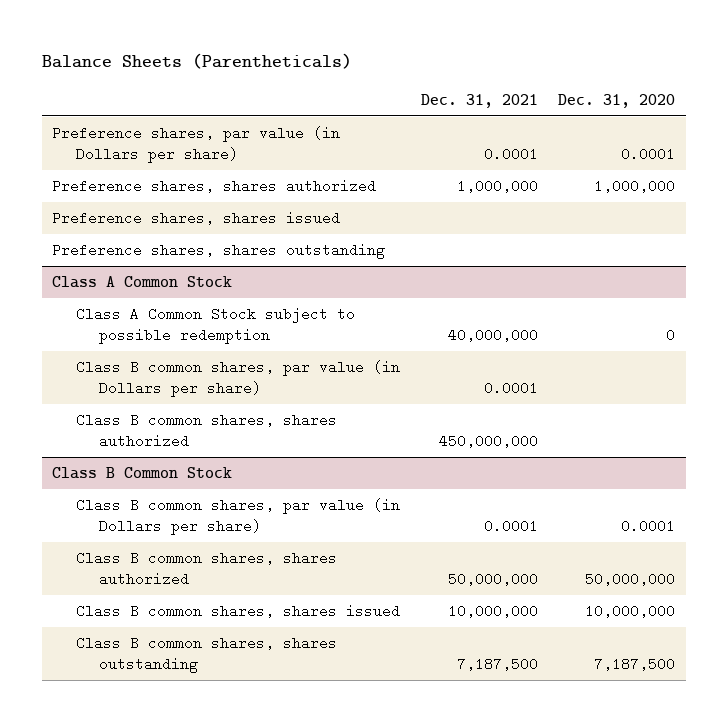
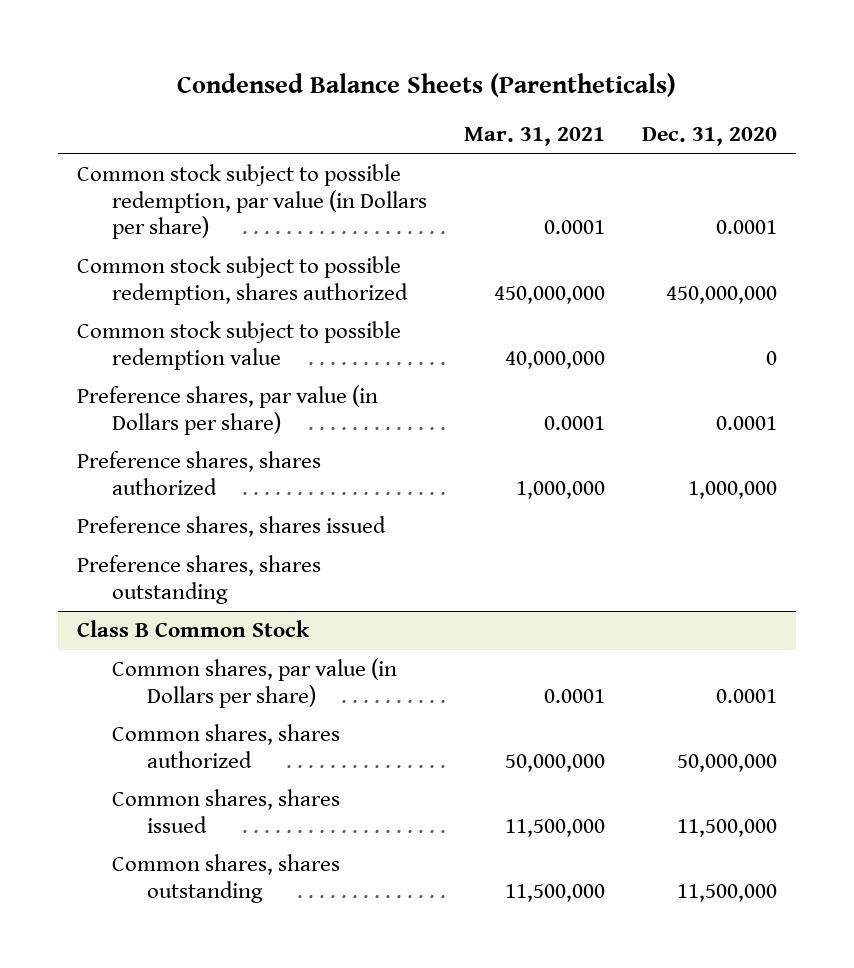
- Balance Sheets (Parentheticals)
+ Condensed Balance Sheets (Parentheticals)
- | Dec. 31, 2021 | Dec. 31, 2020
+ | Mar. 31, 2021 | Dec. 31, 2020
+ Common stock subject to possible redemption, par value (in Dollars per share) | 0.0001 | 0.0001
+ Common stock subject to possible redemption, shares authorized | 450,000,000 | 450,000,000
+ Common stock subject to possible redemption value | 40,000,000 | 0
- Class A Common Stock
- Class A Common Stock subject to possible redemption | 40,000,000 | 0
- Class B common shares, par value (in Dollars per share) | 0.0001 |
- Class B common shares, shares authorized | 450,000,000 |
@ Class B Common Stock
- Class B common shares, par value (in Dollars per share) | 0.0001 | 0.0001
- Class B common shares, shares authorized | 50,000,000 | 50,000,000
- Class B common shares, shares issued | 10,000,000 | 10,000,000
- Class B common shares, shares outstanding | 7,187,500 | 7,187,500
+ Common shares, par value (in Dollars per share) | 0.0001 | 0.0001
+ Common shares, shares authorized | 50,000,000 | 50,000,000
+ Common shares, shares issued | 11,500,000 | 11,500,000
+ Common shares, shares outstanding | 11,500,000 | 11,500,000

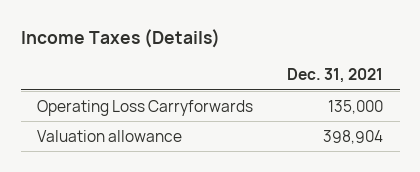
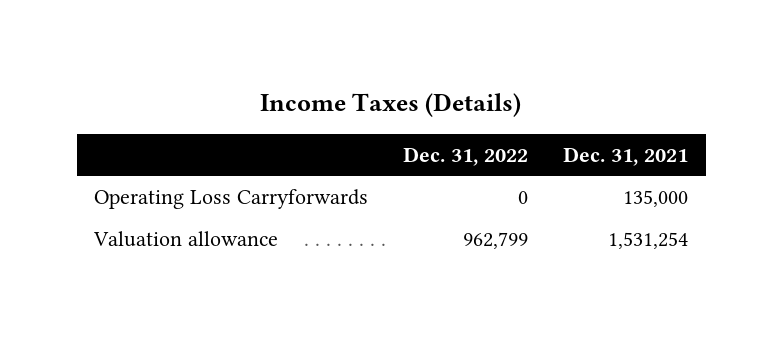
- | Dec. 31, 2021
+ | Dec. 31, 2022 | Dec. 31, 2021
- Valuation allowance | 398,904
+ Valuation allowance | 962,799 | 1,531,254

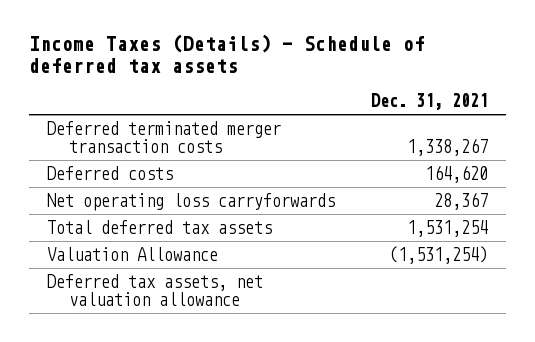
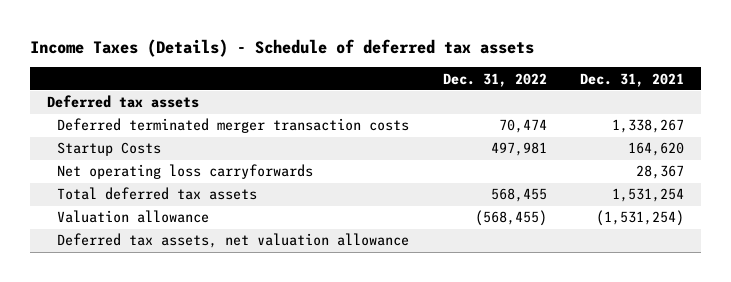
- | Dec. 31, 2021
+ | Dec. 31, 2022 | Dec. 31, 2021
+ Deferred tax assets
- Deferred costs | 164,620
+ Startup Costs | 497,981 | 164,620
- Valuation Allowance | (1,531,254)
+ Valuation allowance | (568,455) | (1,531,254)

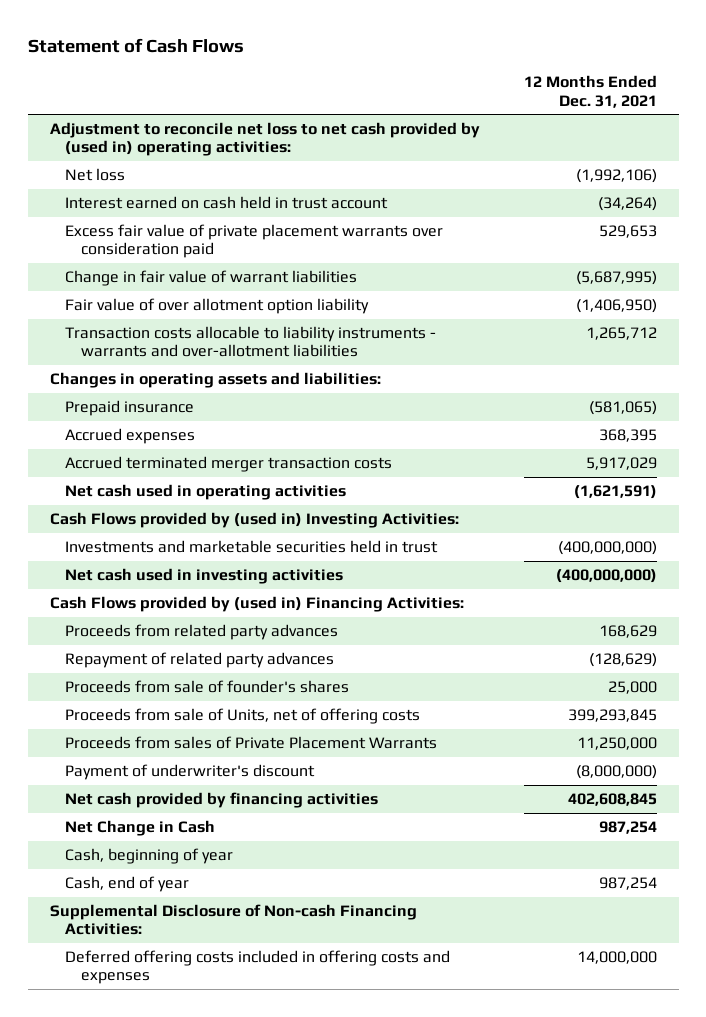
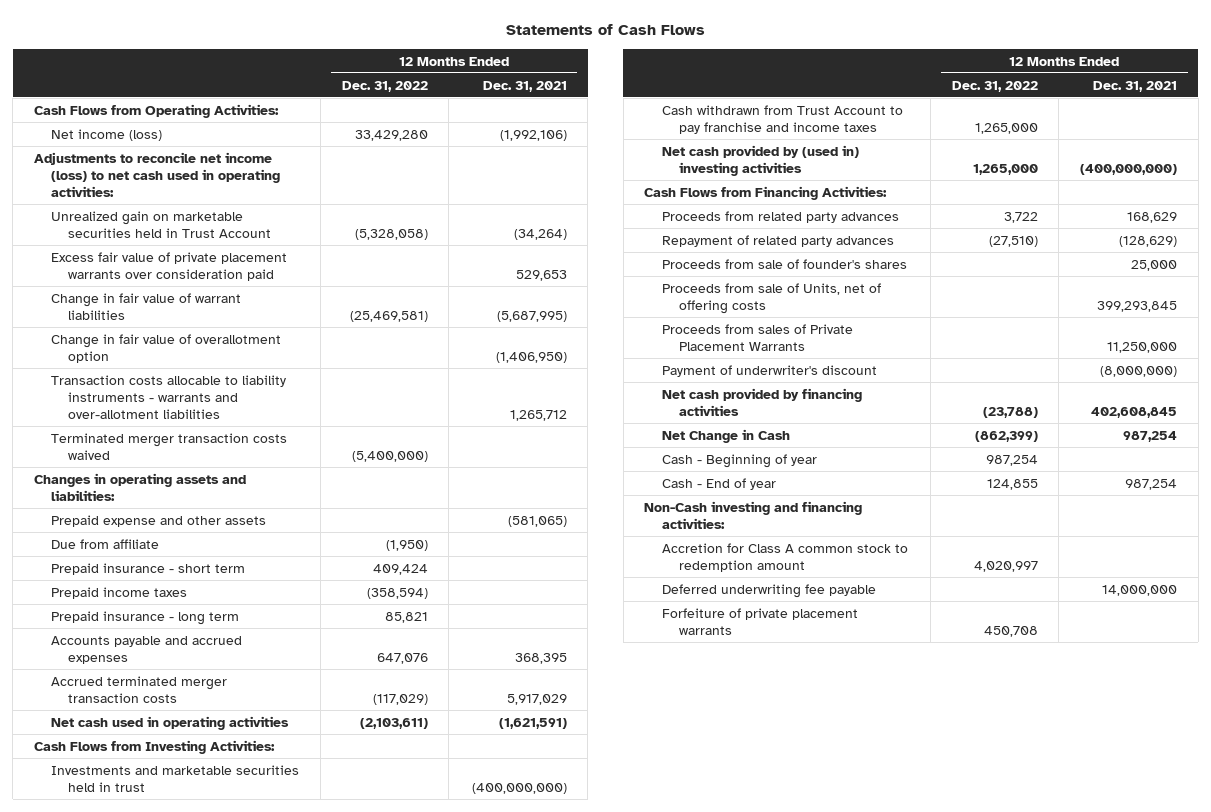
- Statement of Cash Flows
+ Statements of Cash Flows
- | 12 Months Ended Dec. 31, 2021
+ | 12 Months Ended Dec. 31, 2022 | 12 Months Ended Dec. 31, 2021
- Adjustment to reconcile net loss to net cash provided by (used in) operating activities:
- Net loss | (1,992,106)
- Interest earned on cash held in trust account | (34,264)
+ Cash Flows from Operating Activities:
+ Net income (loss) | 33,429,280 | (1,992,106)
+ Adjustments to reconcile net income (loss) to net cash used in operating activities:
+ Unrealized gain on marketable securities held in Trust Account | (5,328,058) | (34,264)
- Fair value of over allotment option liability | (1,406,950)
+ Change in fair value of overallotment option | | (1,406,950)
+ Terminated merger transaction costs waived | (5,400,000) |
- Prepaid insurance | (581,065)
- Accrued expenses | 368,395
+ Prepaid expense and other assets | | (581,065)
+ Due from affiliate | (1,950) |
+ Prepaid insurance - short term | 409,424 |
+ Prepaid income taxes | (358,594) |
+ Prepaid insurance - long term | 85,821 |
+ Accounts payable and accrued expenses | 647,076 | 368,395
- Cash Flows provided by (used in) Investing Activities:
+ Cash Flows from Investing Activities:
- Net cash used in investing activities | (400,000,000)
- Cash Flows provided by (used in) Financing Activities:
+ Cash withdrawn from Trust Account to pay franchise and income taxes | 1,265,000 |
+ Net cash provided by (used in) investing activities | 1,265,000 | (400,000,000)
+ Cash Flows from Financing Activities:
- Cash, beginning of year
- Cash, end of year | 987,254
- Supplemental Disclosure of Non-cash Financing Activities:
- Deferred offering costs included in offering costs and expenses | 14,000,000
+ Cash - Beginning of year | 987,254 |
+ Cash - End of year | 124,855 | 987,254
+ Non-Cash investing and financing activities:
+ Accretion for Class A common stock to redemption amount | 4,020,997 |
+ Deferred underwriting fee payable | | 14,000,000
+ Forfeiture of private placement warrants | 450,708 |

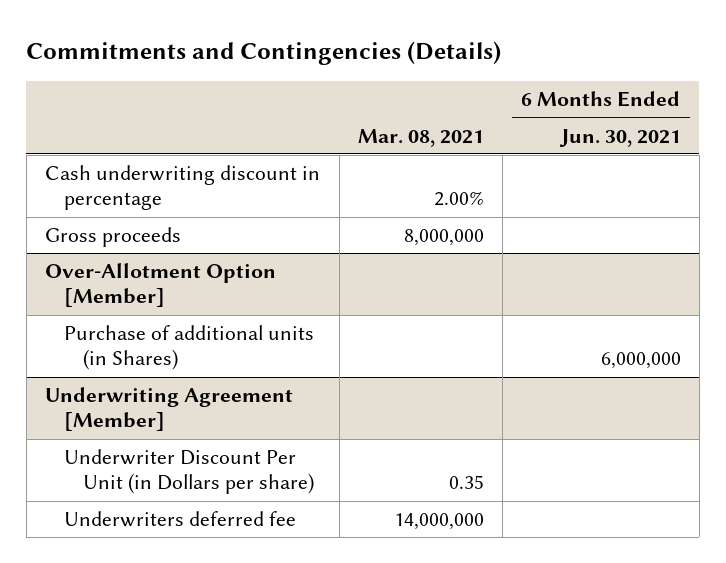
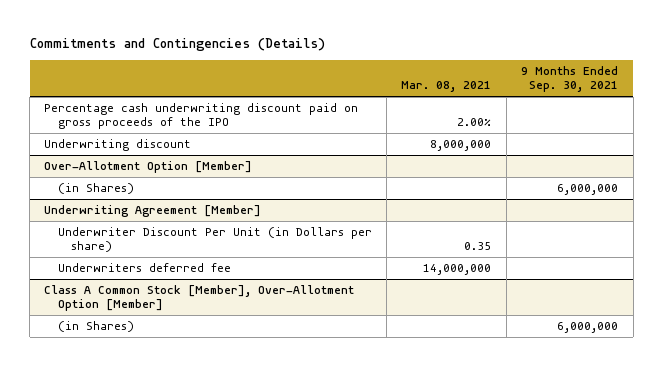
- | Mar. 08, 2021 | 6 Months Ended Jun. 30, 2021
+ | Mar. 08, 2021 | 9 Months Ended Sep. 30, 2021
- Cash underwriting discount in percentage | 2.00% |
- Gross proceeds | 8,000,000 |
+ Percentage cash underwriting discount paid on gross proceeds of the IPO | 2.00% |
+ Underwriting discount | 8,000,000 |
@ Over-Allotment Option [Member]
- Purchase of additional units (in Shares) | | 6,000,000
+ (in Shares) | | 6,000,000
+ Class A Common Stock [Member], Over-Allotment Option [Member]
+ (in Shares) | | 6,000,000

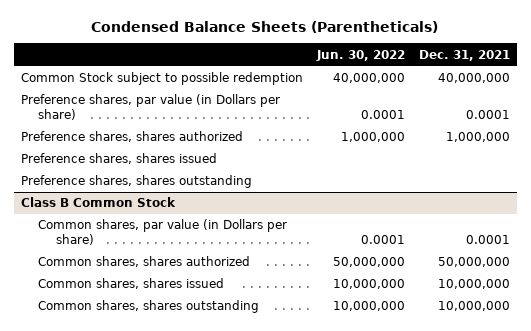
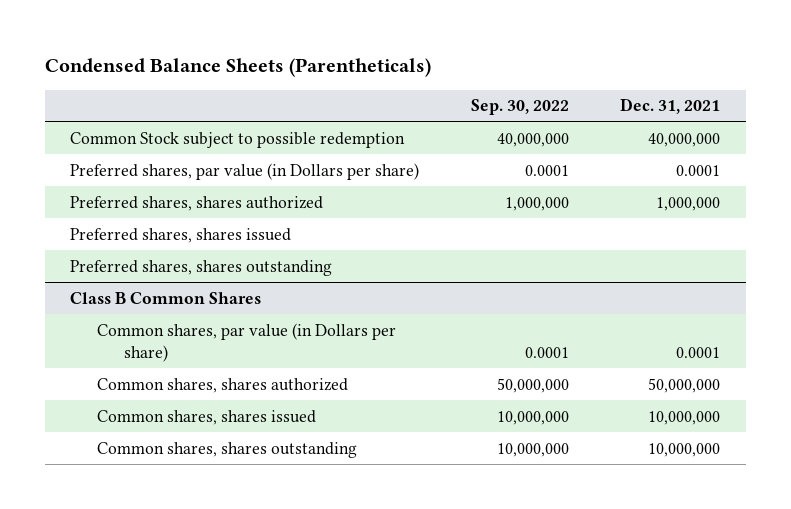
- | Jun. 30, 2022 | Dec. 31, 2021
+ | Sep. 30, 2022 | Dec. 31, 2021
- Preference shares, par value (in Dollars per share) | 0.0001 | 0.0001
- Preference shares, shares authorized | 1,000,000 | 1,000,000
- Preference shares, shares issued
- Preference shares, shares outstanding
- Class B Common Stock
+ Preferred shares, par value (in Dollars per share) | 0.0001 | 0.0001
+ Preferred shares, shares authorized | 1,000,000 | 1,000,000
+ Preferred shares, shares issued
+ Preferred shares, shares outstanding
+ Class B Common Shares

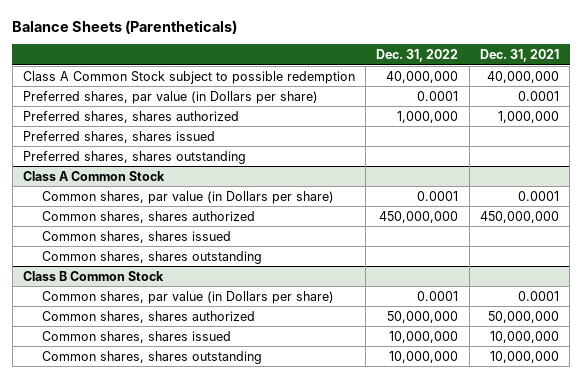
- Condensed Balance Sheets (Parentheticals)
+ Balance Sheets (Parentheticals)
- | Sep. 30, 2022 | Dec. 31, 2021
+ | Dec. 31, 2022 | Dec. 31, 2021
- Common Stock subject to possible redemption | 40,000,000 | 40,000,000
+ Class A Common Stock subject to possible redemption | 40,000,000 | 40,000,000
- Class B Common Shares
+ Class A Common Stock
+ Common shares, shares authorized | 450,000,000 | 450,000,000
+ Common shares, shares issued
+ Common shares, shares outstanding
+ Class B Common Stock
+ Common shares, par value (in Dollars per share) | 0.0001 | 0.0001

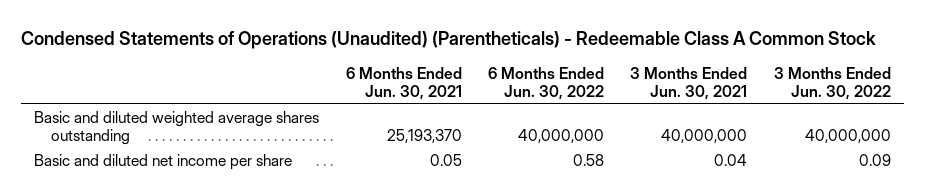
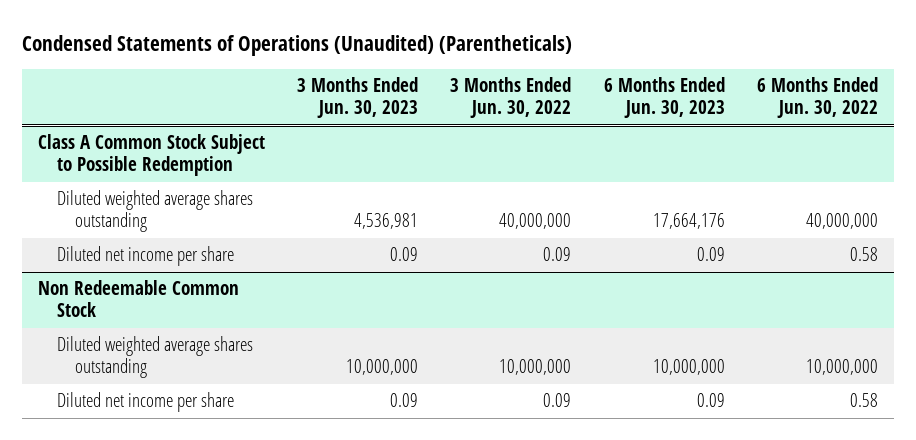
- Condensed Statements of Operations (Unaudited) (Parentheticals) - Redeemable Class A Common Stock
+ Condensed Statements of Operations (Unaudited) (Parentheticals)
- | 6 Months Ended Jun. 30, 2021 | 6 Months Ended Jun. 30, 2022 | 3 Months Ended Jun. 30, 2021 | 3 Months Ended Jun. 30, 2022
+ | 3 Months Ended Jun. 30, 2023 | 3 Months Ended Jun. 30, 2022 | 6 Months Ended Jun. 30, 2023 | 6 Months Ended Jun. 30, 2022
- Basic and diluted weighted average shares outstanding | 25,193,370 | 40,000,000 | 40,000,000 | 40,000,000
- Basic and diluted net income per share | 0.05 | 0.58 | 0.04 | 0.09
+ Class A Common Stock Subject to Possible Redemption
+ Diluted weighted average shares outstanding | 4,536,981 | 40,000,000 | 17,664,176 | 40,000,000
+ Diluted net income per share | 0.09 | 0.09 | 0.09 | 0.58
+ Non Redeemable Common Stock
+ Diluted weighted average shares outstanding | 10,000,000 | 10,000,000 | 10,000,000 | 10,000,000
+ Diluted net income per share | 0.09 | 0.09 | 0.09 | 0.58

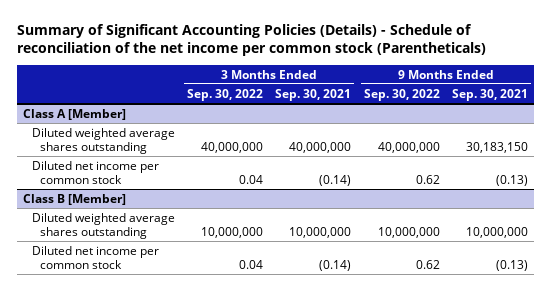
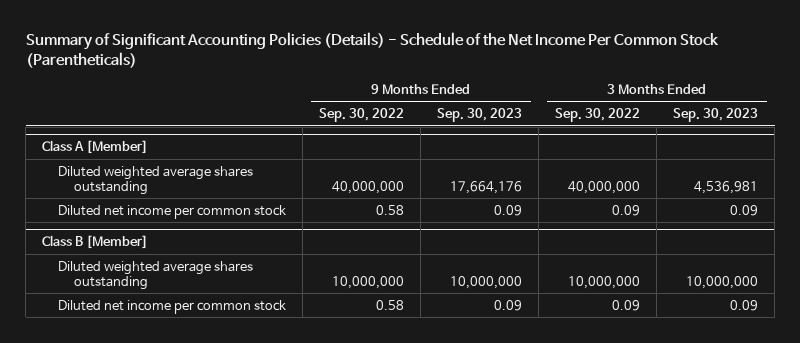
- Summary of Significant Accounting Policies (Details) - Schedule of reconciliation of the net income per common stock (Parentheticals)
+ Summary of Significant Accounting Policies (Details) - Schedule of the Net Income Per Common Stock (Parentheticals)
- | 3 Months Ended Sep. 30, 2022 | 3 Months Ended Sep. 30, 2021 | 9 Months Ended Sep. 30, 2022 | 9 Months Ended Sep. 30, 2021
+ | 9 Months Ended Sep. 30, 2022 | 9 Months Ended Sep. 30, 2023 | 3 Months Ended Sep. 30, 2022 | 3 Months Ended Sep. 30, 2023
@ Class A [Member]
- Diluted net income per common stock | 0.04 | (0.14) | 0.62 | (0.13)
+ Diluted net income per common stock | 0.58 | 0.09 | 0.09 | 0.09
@ Class B [Member]
- Diluted net income per common stock | 0.04 | (0.14) | 0.62 | (0.13)
+ Diluted net income per common stock | 0.58 | 0.09 | 0.09 | 0.09

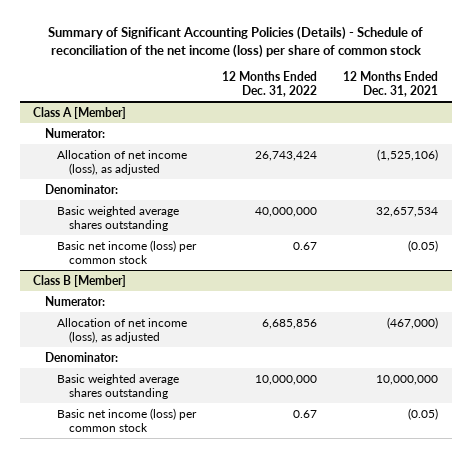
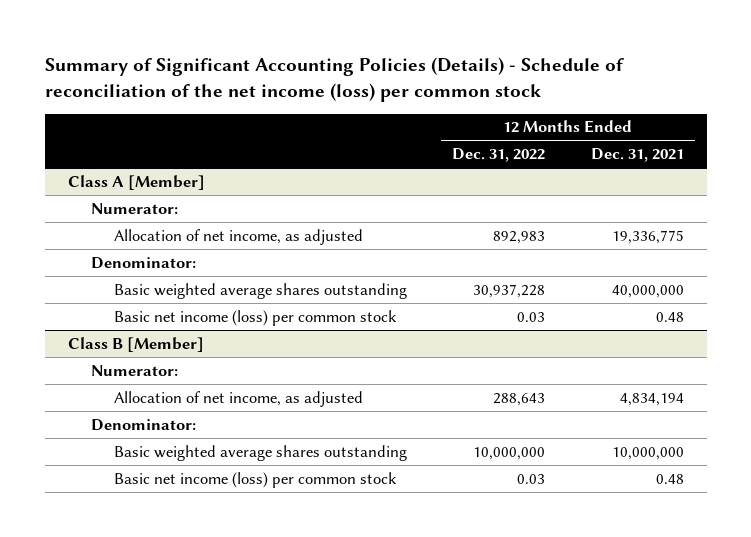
- Summary of Significant Accounting Policies (Details) - Schedule of reconciliation of the net income (loss) per share of common stock
+ Summary of Significant Accounting Policies (Details) - Schedule of reconciliation of the net income (loss) per common stock
@ Class A [Member]
- Allocation of net income (loss), as adjusted | 26,743,424 | (1,525,106)
+ Allocation of net income, as adjusted | 892,983 | 19,336,775
- Basic weighted average shares outstanding | 40,000,000 | 32,657,534
- Basic net income (loss) per common stock | 0.67 | (0.05)
+ Basic weighted average shares outstanding | 30,937,228 | 40,000,000
+ Basic net income (loss) per common stock | 0.03 | 0.48
@ Class B [Member]
- Allocation of net income (loss), as adjusted | 6,685,856 | (467,000)
+ Allocation of net income, as adjusted | 288,643 | 4,834,194
- Basic net income (loss) per common stock | 0.67 | (0.05)
+ Basic net income (loss) per common stock | 0.03 | 0.48

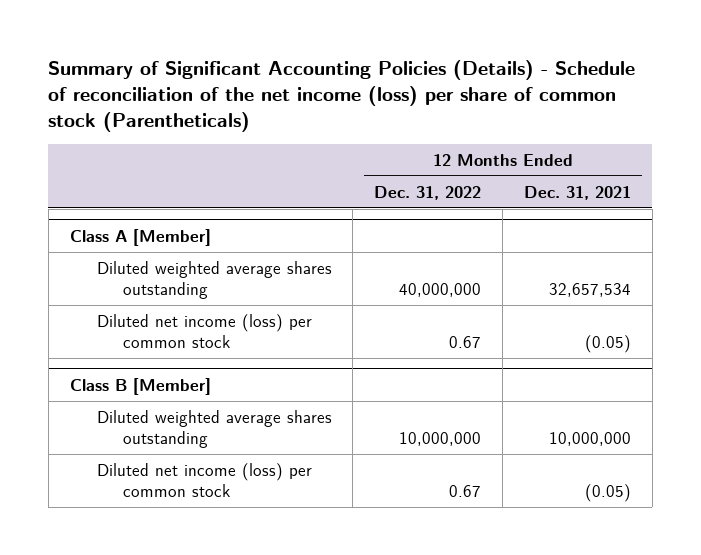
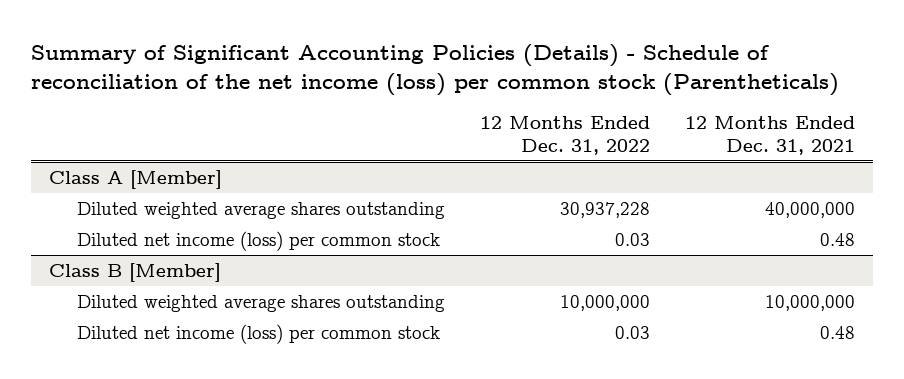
- Summary of Significant Accounting Policies (Details) - Schedule of reconciliation of the net income (loss) per share of common stock (Parentheticals)
+ Summary of Significant Accounting Policies (Details) - Schedule of reconciliation of the net income (loss) per common stock (Parentheticals)
@ Class A [Member]
- Diluted weighted average shares outstanding | 40,000,000 | 32,657,534
- Diluted net income (loss) per common stock | 0.67 | (0.05)
+ Diluted weighted average shares outstanding | 30,937,228 | 40,000,000
+ Diluted net income (loss) per common stock | 0.03 | 0.48
@ Class B [Member]
- Diluted net income (loss) per common stock | 0.67 | (0.05)
+ Diluted net income (loss) per common stock | 0.03 | 0.48

